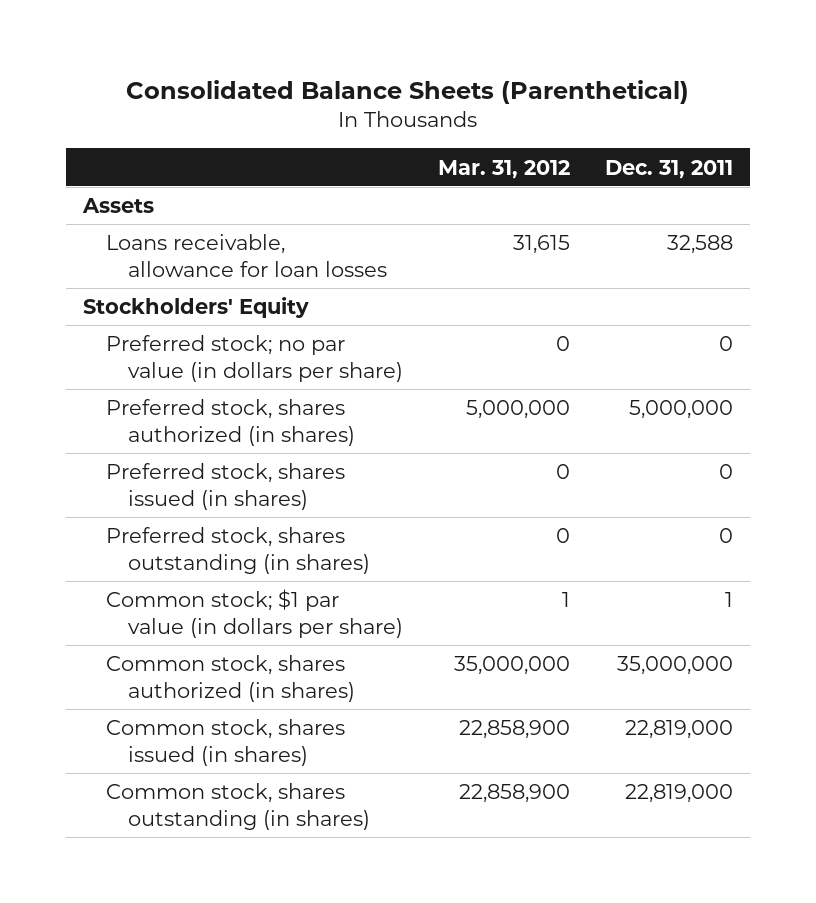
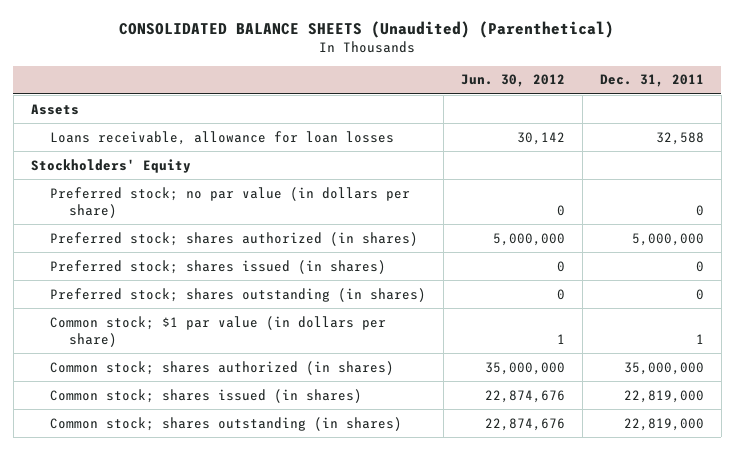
- Consolidated Balance Sheets (Parenthetical)
+ CONSOLIDATED BALANCE SHEETS (Unaudited) (Parenthetical)
- | Mar. 31, 2012 | Dec. 31, 2011
+ | Jun. 30, 2012 | Dec. 31, 2011
- Preferred stock, shares authorized (in shares) | 5,000,000 | 5,000,000
- Preferred stock, shares issued (in shares) | 0 | 0
- Preferred stock, shares outstanding (in shares) | 0 | 0
+ Preferred stock; shares authorized (in shares) | 5,000,000 | 5,000,000
+ Preferred stock; shares issued (in shares) | 0 | 0
+ Preferred stock; shares outstanding (in shares) | 0 | 0
- Common stock, shares authorized (in shares) | 35,000,000 | 35,000,000
- Common stock, shares issued (in shares) | 22,858,900 | 22,819,000
- Common stock, shares outstanding (in shares) | 22,858,900 | 22,819,000
+ Common stock; shares authorized (in shares) | 35,000,000 | 35,000,000
+ Common stock; shares issued (in shares) | 22,874,676 | 22,819,000
+ Common stock; shares outstanding (in shares) | 22,874,676 | 22,819,000

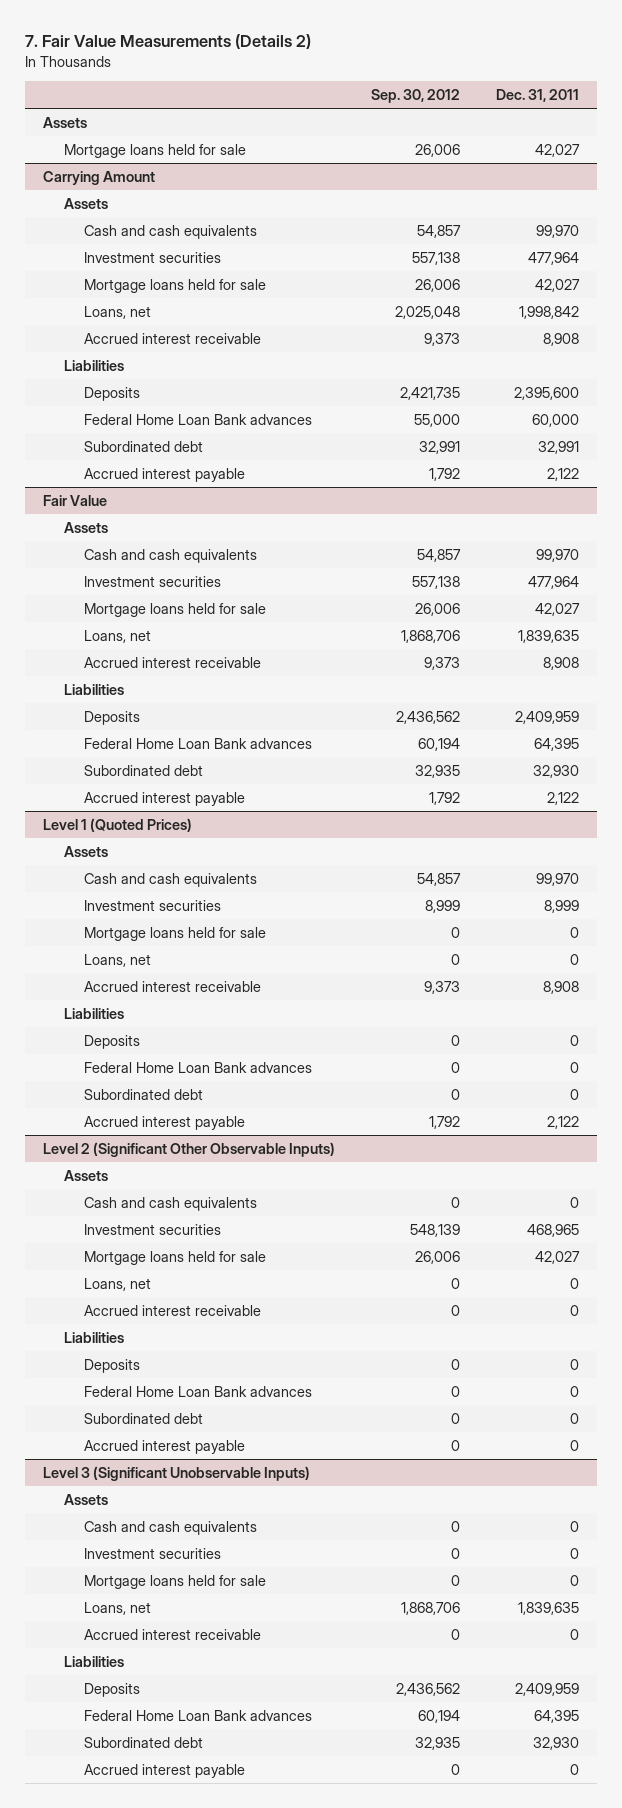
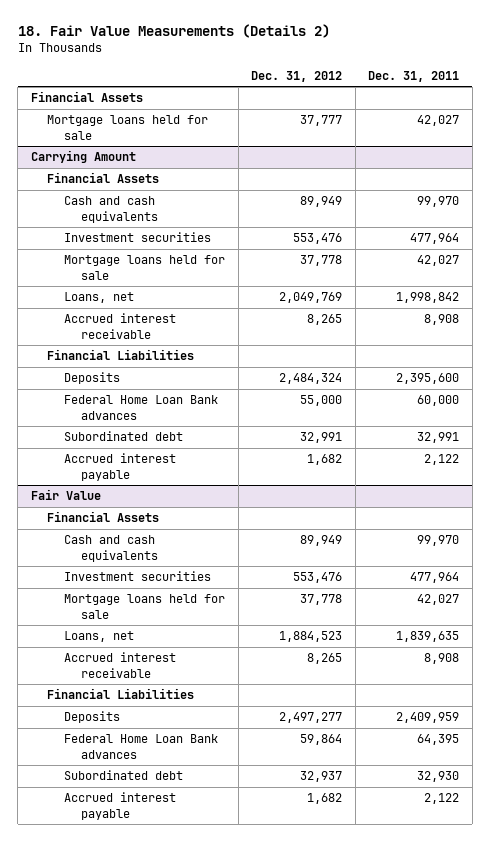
- 7. Fair Value Measurements (Details 2)
+ 18. Fair Value Measurements (Details 2)
- | Sep. 30, 2012 | Dec. 31, 2011
+ | Dec. 31, 2012 | Dec. 31, 2011
- Assets
+ Financial Assets
@ Carrying Amount
- Assets
+ Financial Assets
- Liabilities
+ Financial Liabilities
@ Fair Value
- Assets
+ Financial Assets
- Liabilities
+ Financial Liabilities
- Level 1 (Quoted Prices)
- Assets
- Cash and cash equivalents | 54,857 | 99,970
- Investment securities | 8,999 | 8,999
- Mortgage loans held for sale | 0 | 0
- Loans, net | 0 | 0
- Accrued interest receivable | 9,373 | 8,908
- Liabilities
- Deposits | 0 | 0
- Federal Home Loan Bank advances | 0 | 0
- Subordinated debt | 0 | 0
- Accrued interest payable | 1,792 | 2,122
- Level 2 (Significant Other Observable Inputs)
- Assets
- Cash and cash equivalents | 0 | 0
- Investment securities | 548,139 | 468,965
- Mortgage loans held for sale | 26,006 | 42,027
- Loans, net | 0 | 0
- Accrued interest receivable | 0 | 0
- Liabilities
- Deposits | 0 | 0
- Federal Home Loan Bank advances | 0 | 0
- Subordinated debt | 0 | 0
- Accrued interest payable | 0 | 0
- Level 3 (Significant Unobservable Inputs)
- Assets
- Cash and cash equivalents | 0 | 0
- Investment securities | 0 | 0
- Mortgage loans held for sale | 0 | 0
- Loans, net | 1,868,706 | 1,839,635
- Accrued interest receivable | 0 | 0
- Liabilities
- Deposits | 2,436,562 | 2,409,959
- Federal Home Loan Bank advances | 60,194 | 64,395
- Subordinated debt | 32,935 | 32,930
- Accrued interest payable | 0 | 0

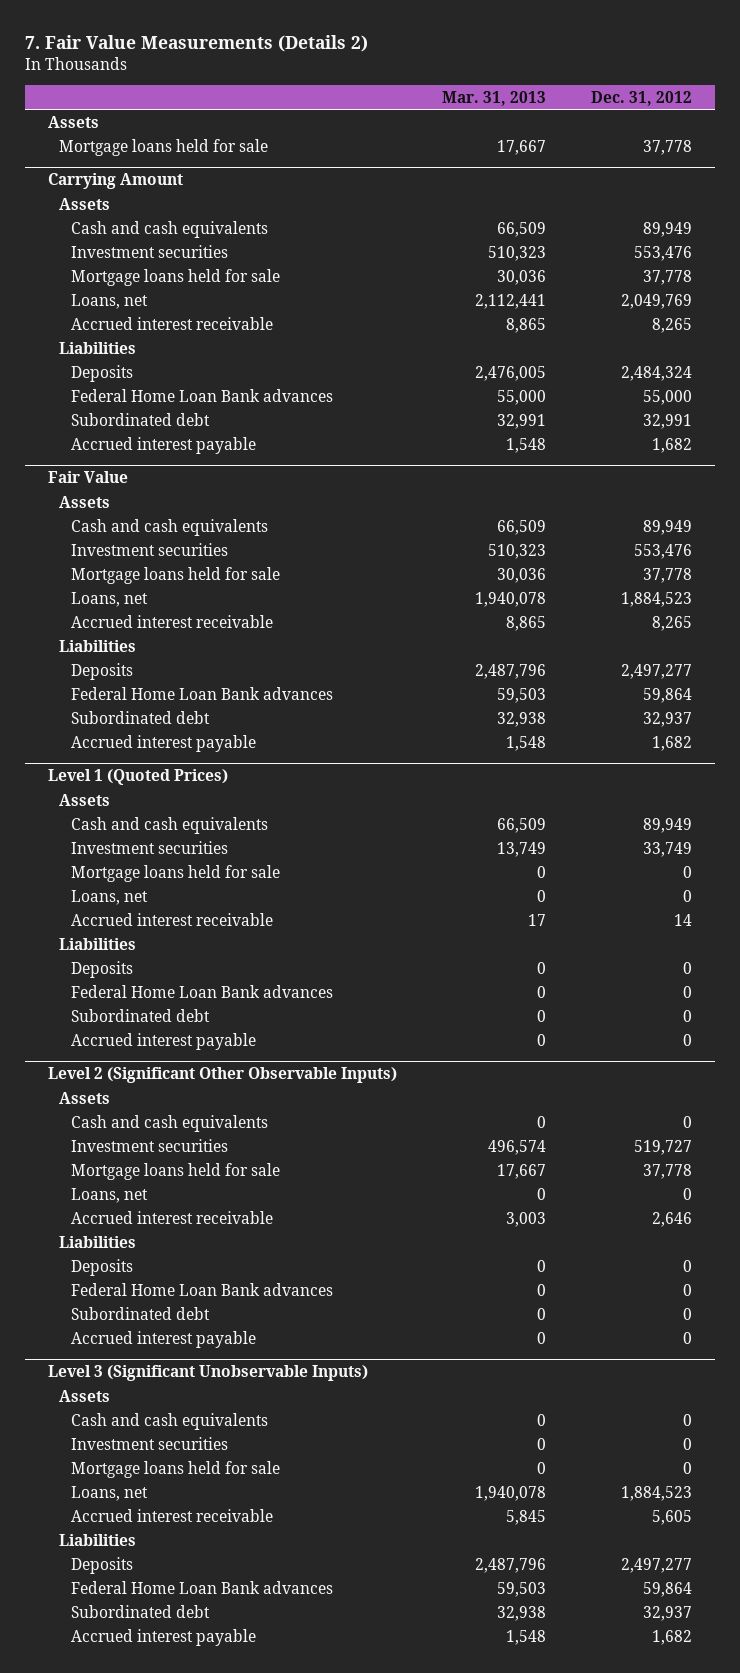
- 18. Fair Value Measurements (Details 2)
+ 7. Fair Value Measurements (Details 2)
- | Dec. 31, 2012 | Dec. 31, 2011
+ | Mar. 31, 2013 | Dec. 31, 2012
- Financial Assets
- Mortgage loans held for sale | 37,777 | 42,027
+ Assets
+ Mortgage loans held for sale | 17,667 | 37,778
@ Carrying Amount
- Financial Assets
+ Assets
- Financial Liabilities
+ Liabilities
@ Fair Value
- Financial Assets
+ Assets
- Financial Liabilities
+ Liabilities
+ Level 1 (Quoted Prices)
+ Assets
+ Cash and cash equivalents | 66,509 | 89,949
+ Investment securities | 13,749 | 33,749
+ Mortgage loans held for sale | 0 | 0
+ Loans, net | 0 | 0
+ Accrued interest receivable | 17 | 14
+ Liabilities
+ Deposits | 0 | 0
+ Federal Home Loan Bank advances | 0 | 0
+ Subordinated debt | 0 | 0
+ Accrued interest payable | 0 | 0
+ Level 2 (Significant Other Observable Inputs)
+ Assets
+ Cash and cash equivalents | 0 | 0
+ Investment securities | 496,574 | 519,727
+ Mortgage loans held for sale | 17,667 | 37,778
+ Loans, net | 0 | 0
+ Accrued interest receivable | 3,003 | 2,646
+ Liabilities
+ Deposits | 0 | 0
+ Federal Home Loan Bank advances | 0 | 0
+ Subordinated debt | 0 | 0
+ Accrued interest payable | 0 | 0
+ Level 3 (Significant Unobservable Inputs)
+ Assets
+ Cash and cash equivalents | 0 | 0
+ Investment securities | 0 | 0
+ Mortgage loans held for sale | 0 | 0
+ Loans, net | 1,940,078 | 1,884,523
+ Accrued interest receivable | 5,845 | 5,605
+ Liabilities
+ Deposits | 2,487,796 | 2,497,277
+ Federal Home Loan Bank advances | 59,503 | 59,864
+ Subordinated debt | 32,938 | 32,937
+ Accrued interest payable | 1,548 | 1,682

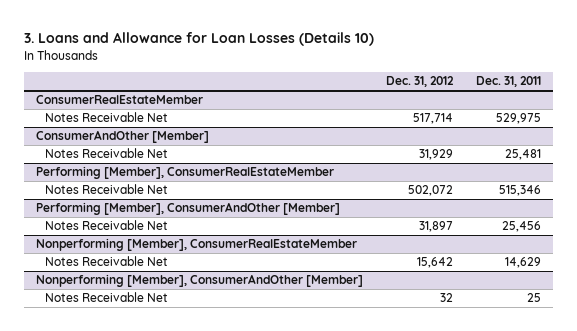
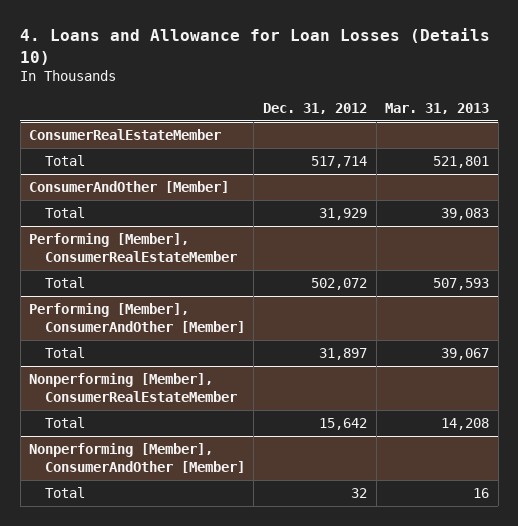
- 3. Loans and Allowance for Loan Losses (Details 10)
+ 4. Loans and Allowance for Loan Losses (Details 10)
- | Dec. 31, 2012 | Dec. 31, 2011
+ | Dec. 31, 2012 | Mar. 31, 2013
@ ConsumerRealEstateMember
- Notes Receivable Net | 517,714 | 529,975
+ Total | 517,714 | 521,801
@ ConsumerAndOther [Member]
- Notes Receivable Net | 31,929 | 25,481
+ Total | 31,929 | 39,083
@ Performing [Member], ConsumerRealEstateMember
- Notes Receivable Net | 502,072 | 515,346
+ Total | 502,072 | 507,593
@ Performing [Member], ConsumerAndOther [Member]
- Notes Receivable Net | 31,897 | 25,456
+ Total | 31,897 | 39,067
@ Nonperforming [Member], ConsumerRealEstateMember
- Notes Receivable Net | 15,642 | 14,629
+ Total | 15,642 | 14,208
@ Nonperforming [Member], ConsumerAndOther [Member]
- Notes Receivable Net | 32 | 25
+ Total | 32 | 16

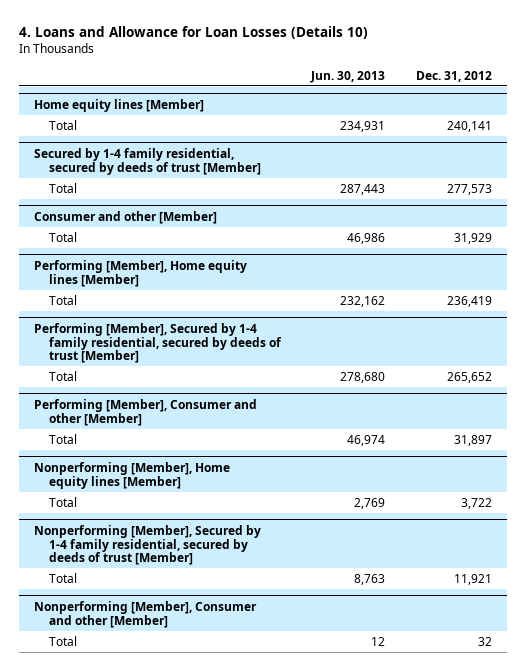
- | Dec. 31, 2012 | Mar. 31, 2013
+ | Jun. 30, 2013 | Dec. 31, 2012
- ConsumerRealEstateMember
- Total | 517,714 | 521,801
- ConsumerAndOther [Member]
+ Home equity lines [Member]
+ Total | 234,931 | 240,141
+ Secured by 1-4 family residential, secured by deeds of trust [Member]
+ Total | 287,443 | 277,573
+ Consumer and other [Member]
- Performing [Member], ConsumerRealEstateMember
- Total | 502,072 | 507,593
- Performing [Member], ConsumerAndOther [Member]
+ Performing [Member], Home equity lines [Member]
+ Total | 232,162 | 236,419
+ Performing [Member], Secured by 1-4 family residential, secured by deeds of trust [Member]
+ Total | 278,680 | 265,652
+ Performing [Member], Consumer and other [Member]
- Nonperforming [Member], ConsumerRealEstateMember
- Total | 15,642 | 14,208
- Nonperforming [Member], ConsumerAndOther [Member]
+ Nonperforming [Member], Home equity lines [Member]
+ Total | 2,769 | 3,722
+ Nonperforming [Member], Secured by 1-4 family residential, secured by deeds of trust [Member]
+ Total | 8,763 | 11,921
+ Nonperforming [Member], Consumer and other [Member]

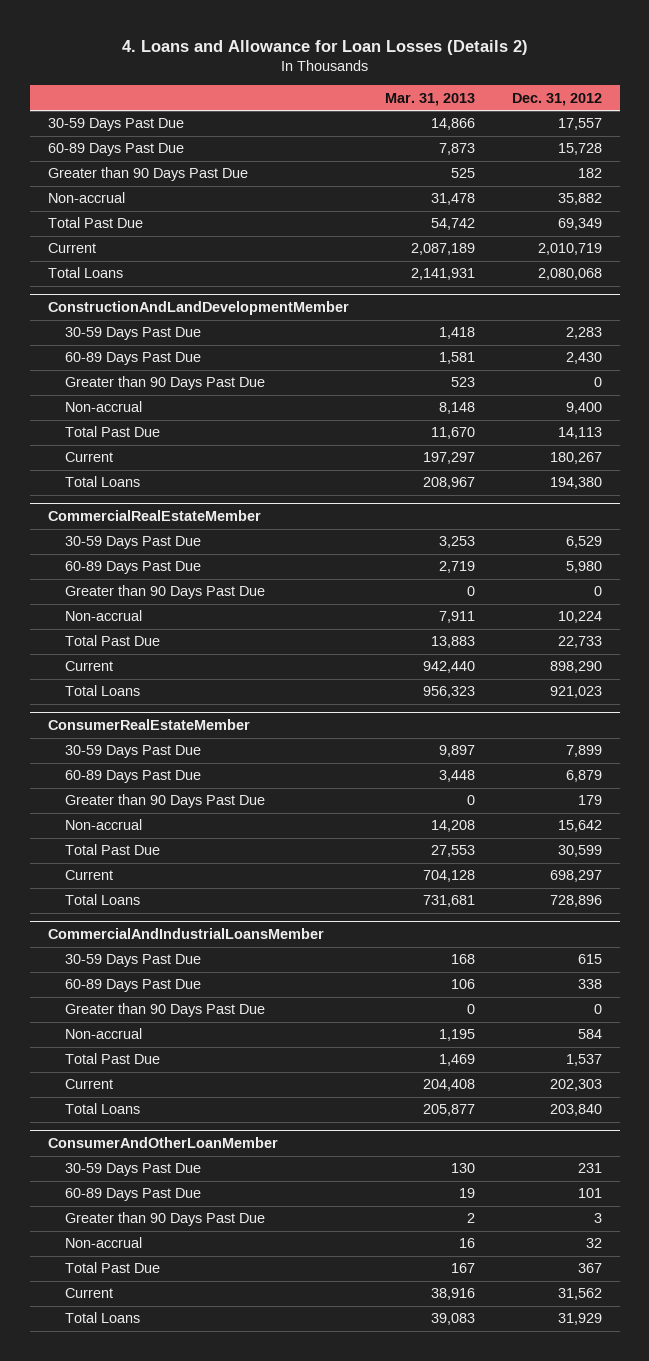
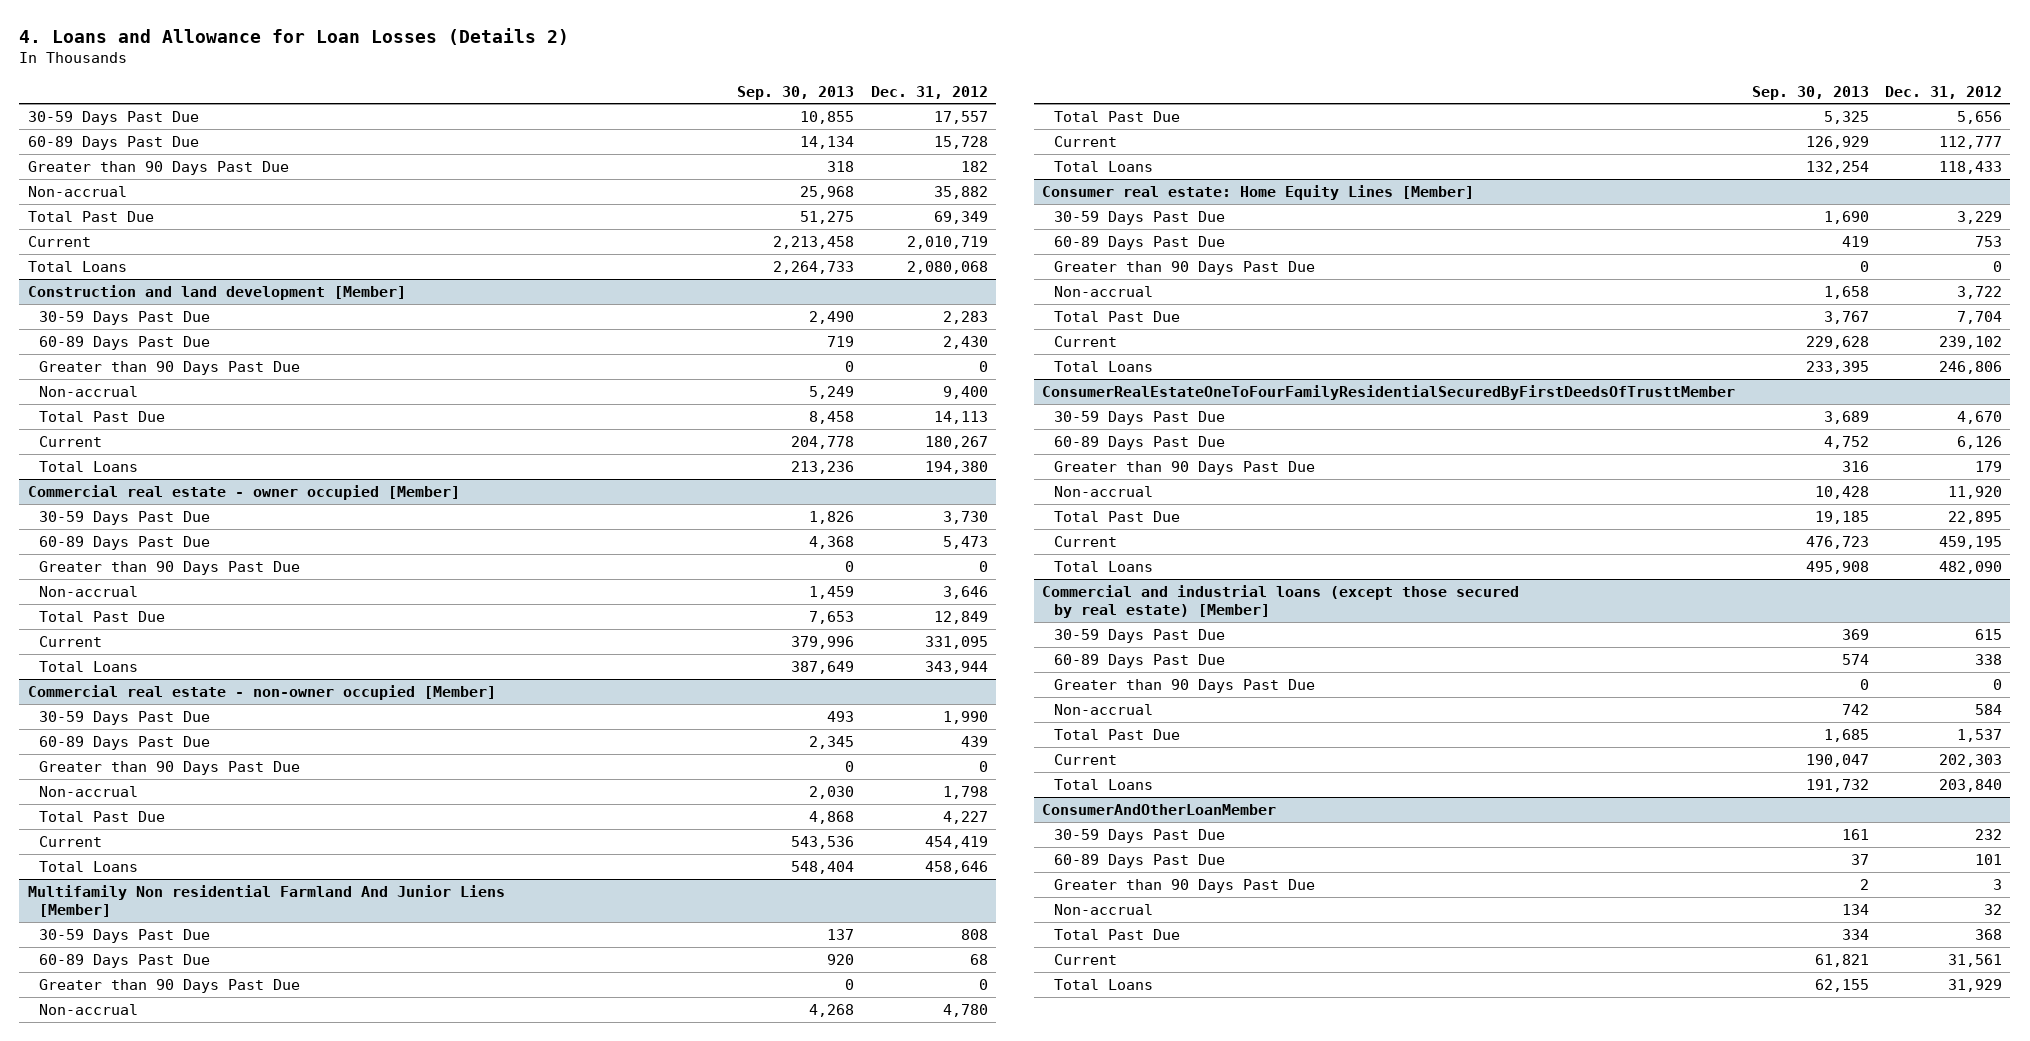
- | Mar. 31, 2013 | Dec. 31, 2012
+ | Sep. 30, 2013 | Dec. 31, 2012
- ConstructionAndLandDevelopmentMember
+ Construction and land development [Member]
- CommercialRealEstateMember
- 30-59 Days Past Due | 3,253 | 6,529
- 60-89 Days Past Due | 2,719 | 5,980
+ Commercial real estate - owner occupied [Member]
+ 30-59 Days Past Due | 1,826 | 3,730
+ 60-89 Days Past Due | 4,368 | 5,473
- Non-accrual | 7,911 | 10,224
- Total Past Due | 13,883 | 22,733
- Current | 942,440 | 898,290
- Total Loans | 956,323 | 921,023
- ConsumerRealEstateMember
- 30-59 Days Past Due | 9,897 | 7,899
- 60-89 Days Past Due | 3,448 | 6,879
+ Non-accrual | 1,459 | 3,646
+ Total Past Due | 7,653 | 12,849
+ Current | 379,996 | 331,095
+ Total Loans | 387,649 | 343,944
+ Commercial real estate - non-owner occupied [Member]
+ 30-59 Days Past Due | 493 | 1,990
+ 60-89 Days Past Due | 2,345 | 439
+ Greater than 90 Days Past Due | 0 | 0
+ Non-accrual | 2,030 | 1,798
+ Total Past Due | 4,868 | 4,227
+ Current | 543,536 | 454,419
+ Total Loans | 548,404 | 458,646
+ Multifamily Non residential Farmland And Junior Liens [Member]
+ 30-59 Days Past Due | 137 | 808
+ 60-89 Days Past Due | 920 | 68
+ Greater than 90 Days Past Due | 0 | 0
+ Non-accrual | 4,268 | 4,780
+ Total Past Due | 5,325 | 5,656
+ Current | 126,929 | 112,777
+ Total Loans | 132,254 | 118,433
+ Consumer real estate: Home Equity Lines [Member]
+ 30-59 Days Past Due | 1,690 | 3,229
+ 60-89 Days Past Due | 419 | 753
+ Greater than 90 Days Past Due | 0 | 0
+ Non-accrual | 1,658 | 3,722
+ Total Past Due | 3,767 | 7,704
+ Current | 229,628 | 239,102
+ Total Loans | 233,395 | 246,806
+ ConsumerRealEstateOneToFourFamilyResidentialSecuredByFirstDeedsOfTrusttMember
+ 30-59 Days Past Due | 3,689 | 4,670
+ 60-89 Days Past Due | 4,752 | 6,126
- Non-accrual | 14,208 | 15,642
- Total Past Due | 27,553 | 30,599
- Current | 704,128 | 698,297
- Total Loans | 731,681 | 728,896
- CommercialAndIndustrialLoansMember
+ Non-accrual | 10,428 | 11,920
+ Total Past Due | 19,185 | 22,895
+ Current | 476,723 | 459,195
+ Total Loans | 495,908 | 482,090
+ Commercial and industrial loans (except those secured by real estate) [Member]
@ ConsumerAndOtherLoanMember
- 30-59 Days Past Due | 130 | 231
+ 30-59 Days Past Due | 161 | 232
- Total Past Due | 167 | 367
- Current | 38,916 | 31,562
+ Total Past Due | 334 | 368
+ Current | 61,821 | 31,561

